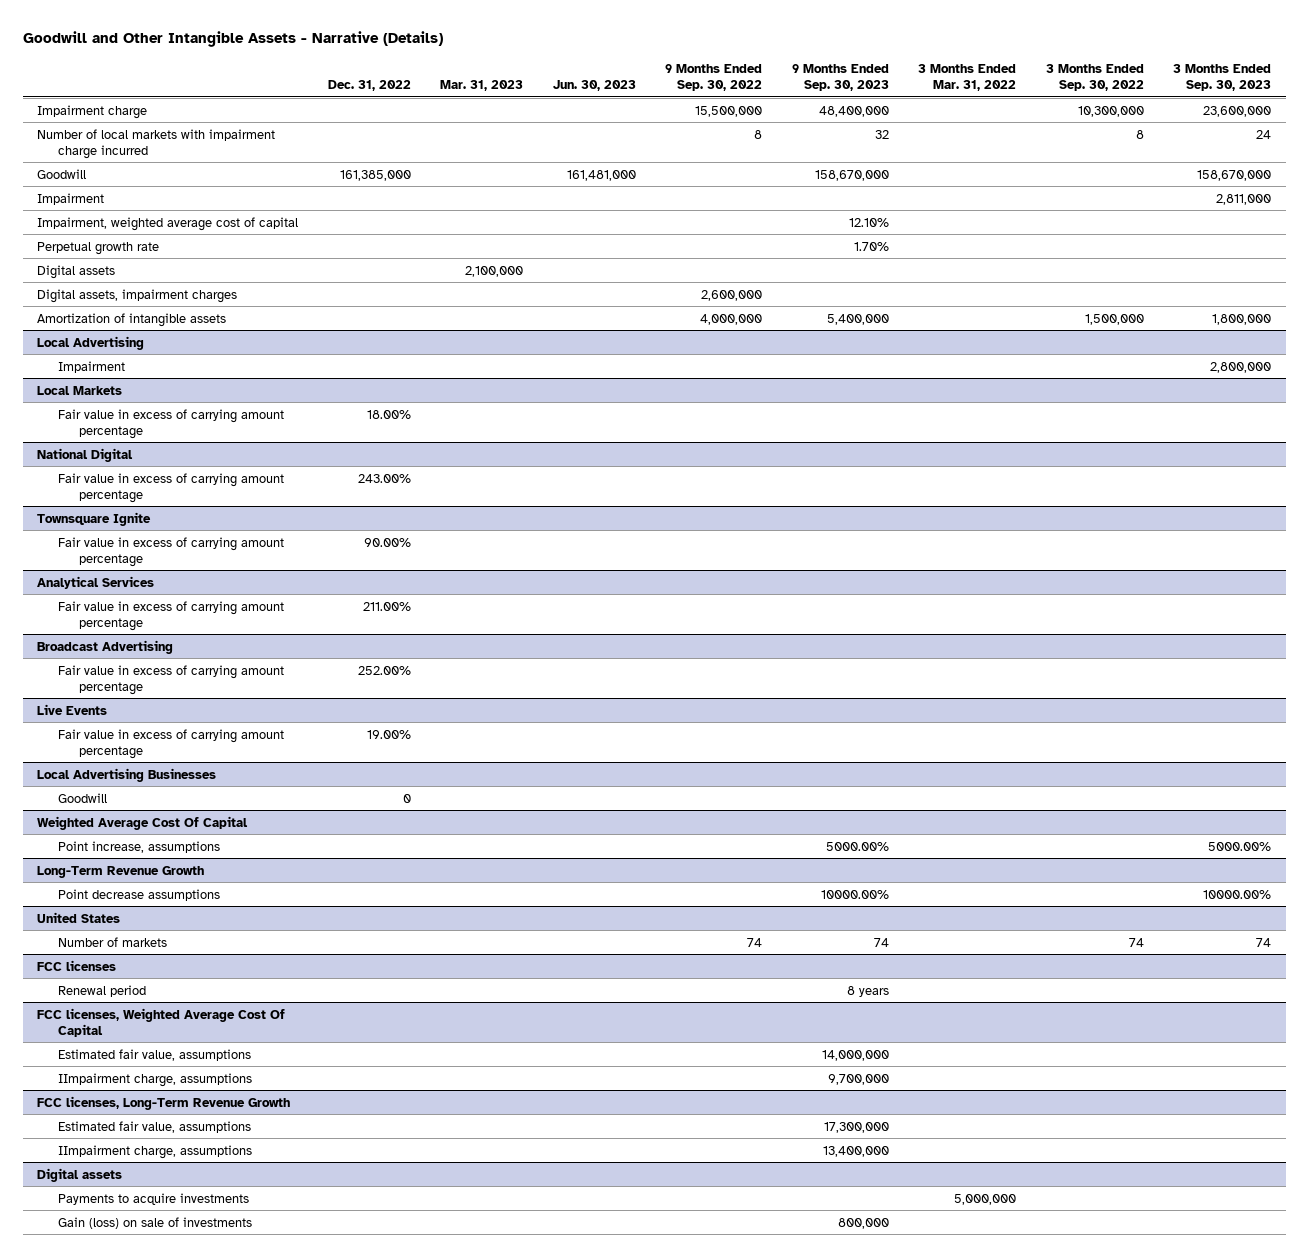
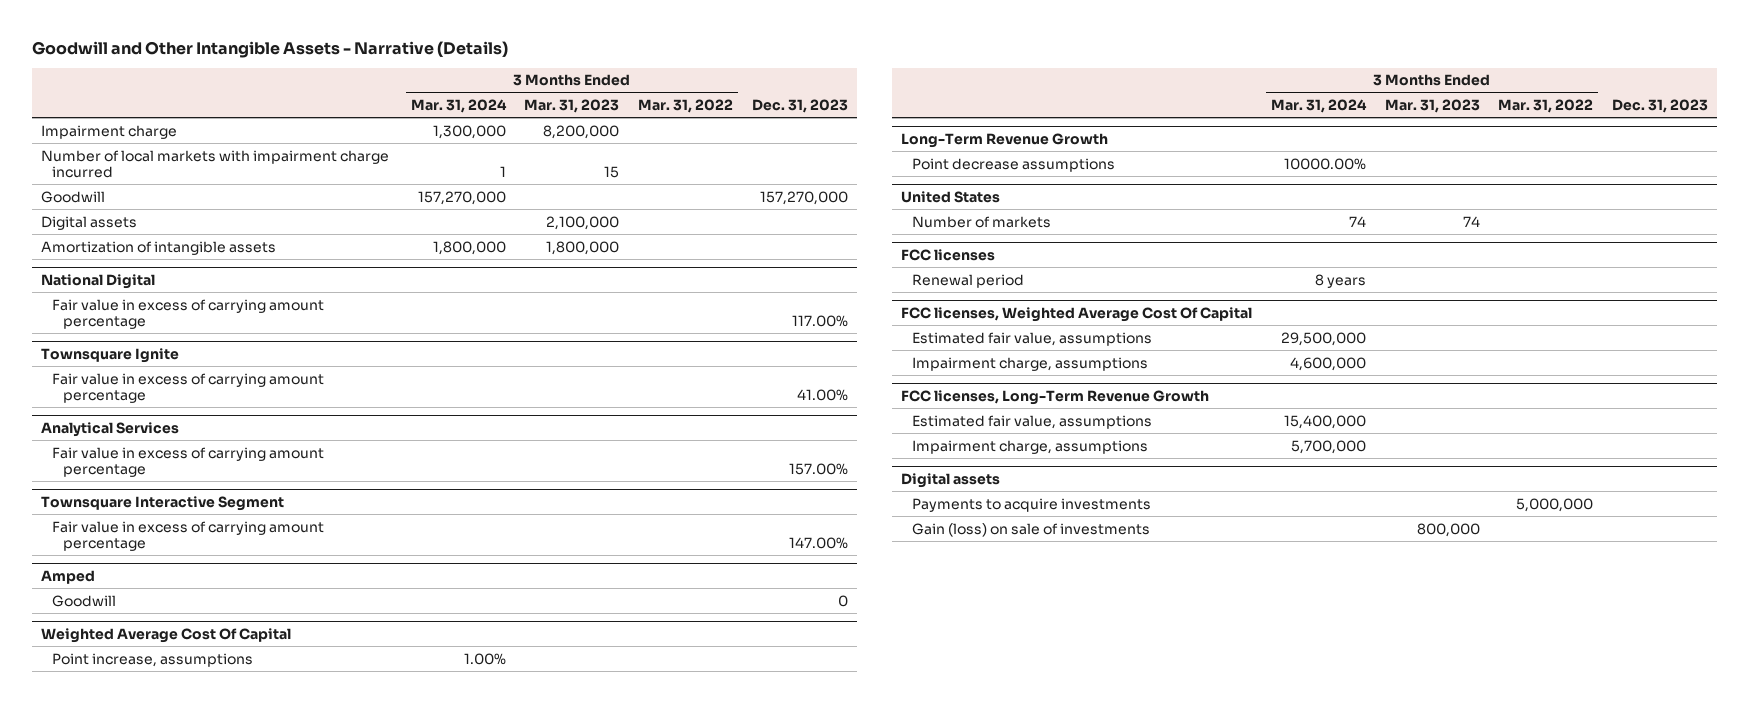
- | Dec. 31, 2022 | Mar. 31, 2023 | Jun. 30, 2023 | 9 Months Ended Sep. 30, 2022 | 9 Months Ended Sep. 30, 2023 | 3 Months Ended Mar. 31, 2022 | 3 Months Ended Sep. 30, 2022 | 3 Months Ended Sep. 30, 2023
+ | 3 Months Ended Mar. 31, 2024 | 3 Months Ended Mar. 31, 2023 | 3 Months Ended Mar. 31, 2022 | Dec. 31, 2023
- Impairment | | | | | | | | 2,811,000
- Impairment, weighted average cost of capital | | | | | 12.10% | | |
- Perpetual growth rate | | | | | 1.70% | | |
- Digital assets, impairment charges | | | | 2,600,000 | | | |
- Local Advertising
- Impairment | | | | | | | | 2,800,000
- Local Markets
- Fair value in excess of carrying amount percentage | 18.00% | | | | | | |
- Broadcast Advertising
+ Townsquare Interactive Segment
- Live Events
- Fair value in excess of carrying amount percentage | 19.00% | | | | | | |
- Local Advertising Businesses
- Goodwill | 0 | | | | | | |
+ Amped
+ Goodwill | | | | 0
@ FCC licenses, Weighted Average Cost Of Capital
- IImpairment charge, assumptions | | | | | 9,700,000 | | |
+ Impairment charge, assumptions | 4,600,000 | | |
@ FCC licenses, Long-Term Revenue Growth
- IImpairment charge, assumptions | | | | | 13,400,000 | | |
+ Impairment charge, assumptions | 5,700,000 | | |

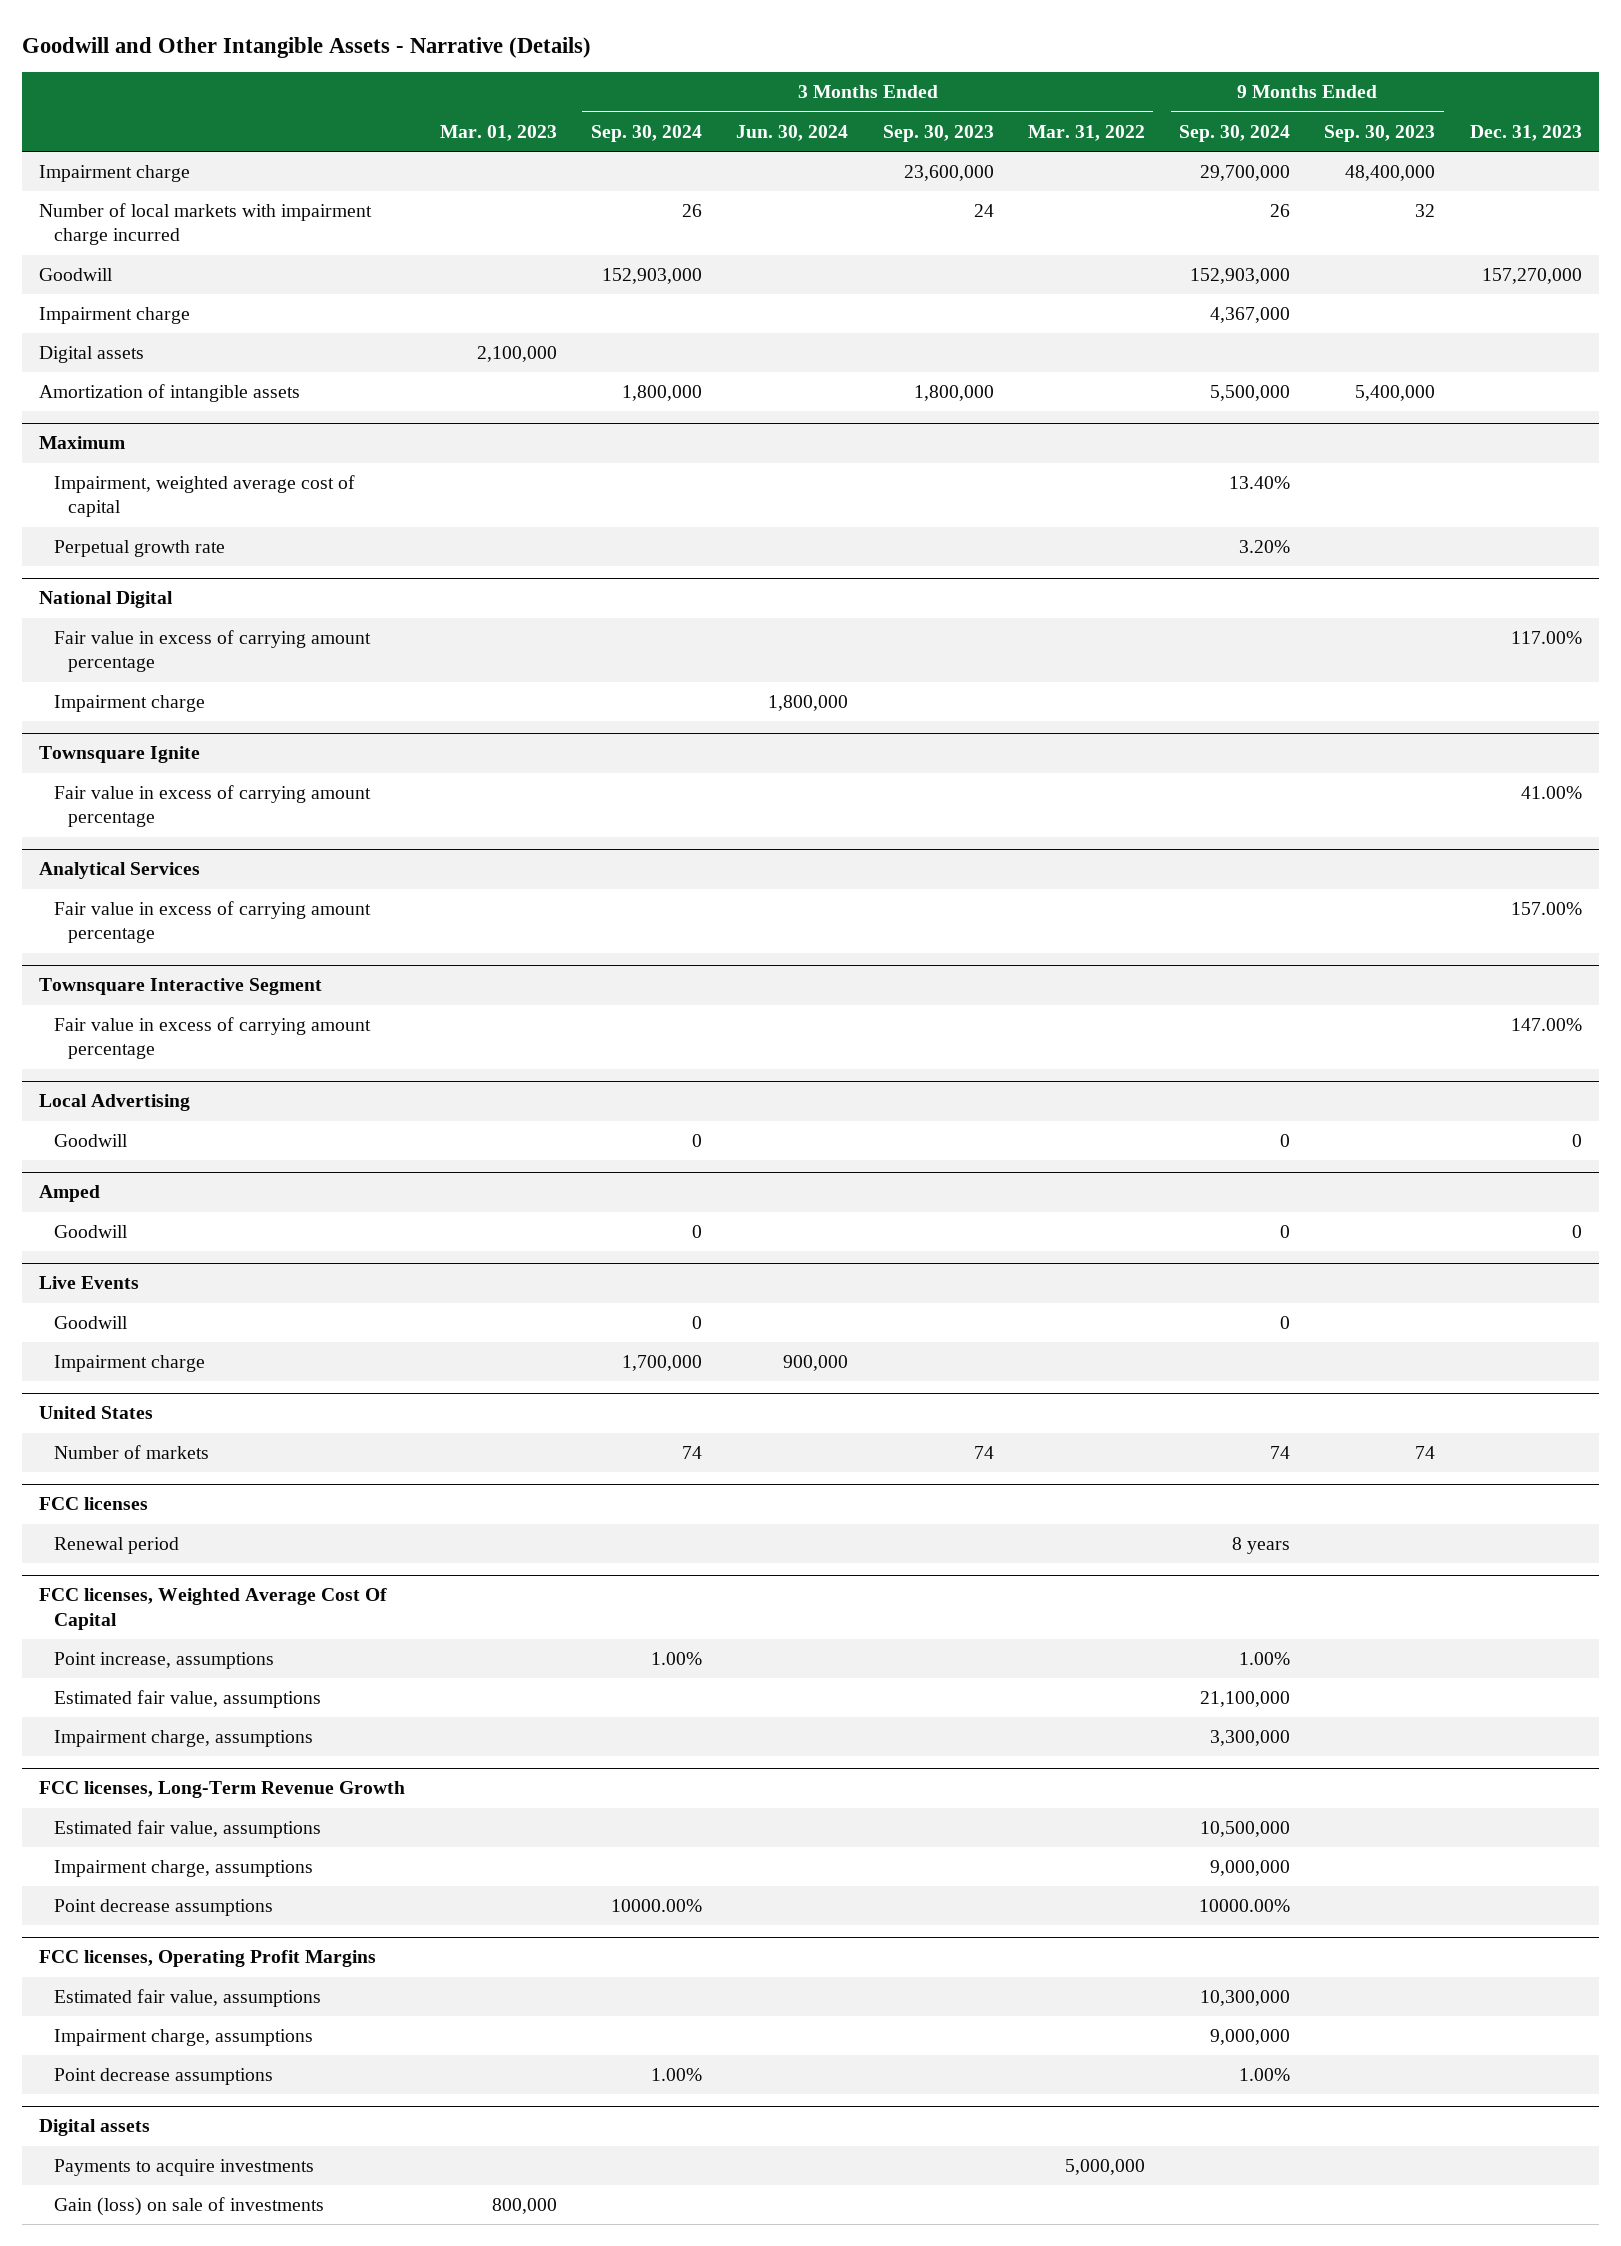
- | 3 Months Ended Mar. 31, 2024 | 3 Months Ended Mar. 31, 2023 | 3 Months Ended Mar. 31, 2022 | Dec. 31, 2023
+ | Mar. 01, 2023 | 3 Months Ended Sep. 30, 2024 | 3 Months Ended Jun. 30, 2024 | 3 Months Ended Sep. 30, 2023 | 3 Months Ended Mar. 31, 2022 | 9 Months Ended Sep. 30, 2024 | 9 Months Ended Sep. 30, 2023 | Dec. 31, 2023
+ Impairment charge | | | | | | 4,367,000 | |
+ Maximum
+ Impairment, weighted average cost of capital | | | | | | 13.40% | |
+ Perpetual growth rate | | | | | | 3.20% | |
@ National Digital
+ Impairment charge | | | 1,800,000 | | | | |
+ Local Advertising
+ Goodwill | | 0 | | | | 0 | | 0
- Weighted Average Cost Of Capital
- Point increase, assumptions | 1.00% | | |
- Long-Term Revenue Growth
- Point decrease assumptions | 10000.00% | | |
+ Live Events
+ Goodwill | | 0 | | | | 0 | |
+ Impairment charge | | 1,700,000 | 900,000 | | | | |
@ FCC licenses, Weighted Average Cost Of Capital
+ Point increase, assumptions | | 1.00% | | | | 1.00% | |
@ FCC licenses, Long-Term Revenue Growth
+ Point decrease assumptions | | 10000.00% | | | | 10000.00% | |
+ FCC licenses, Operating Profit Margins
+ Estimated fair value, assumptions | | | | | | 10,300,000 | |
+ Impairment charge, assumptions | | | | | | 9,000,000 | |
+ Point decrease assumptions | | 1.00% | | | | 1.00% | |

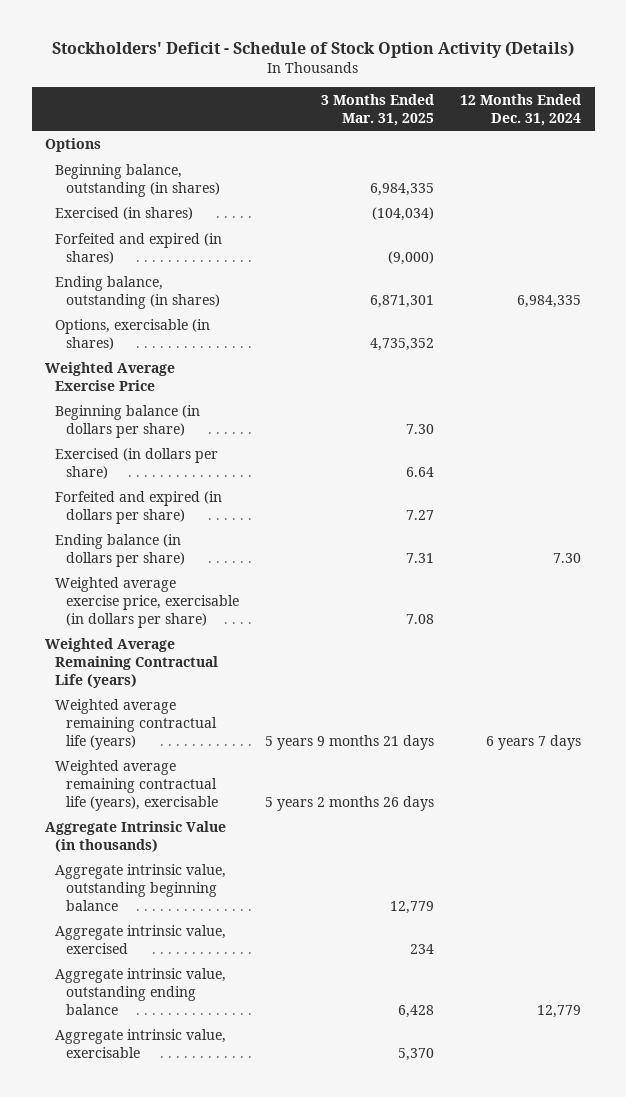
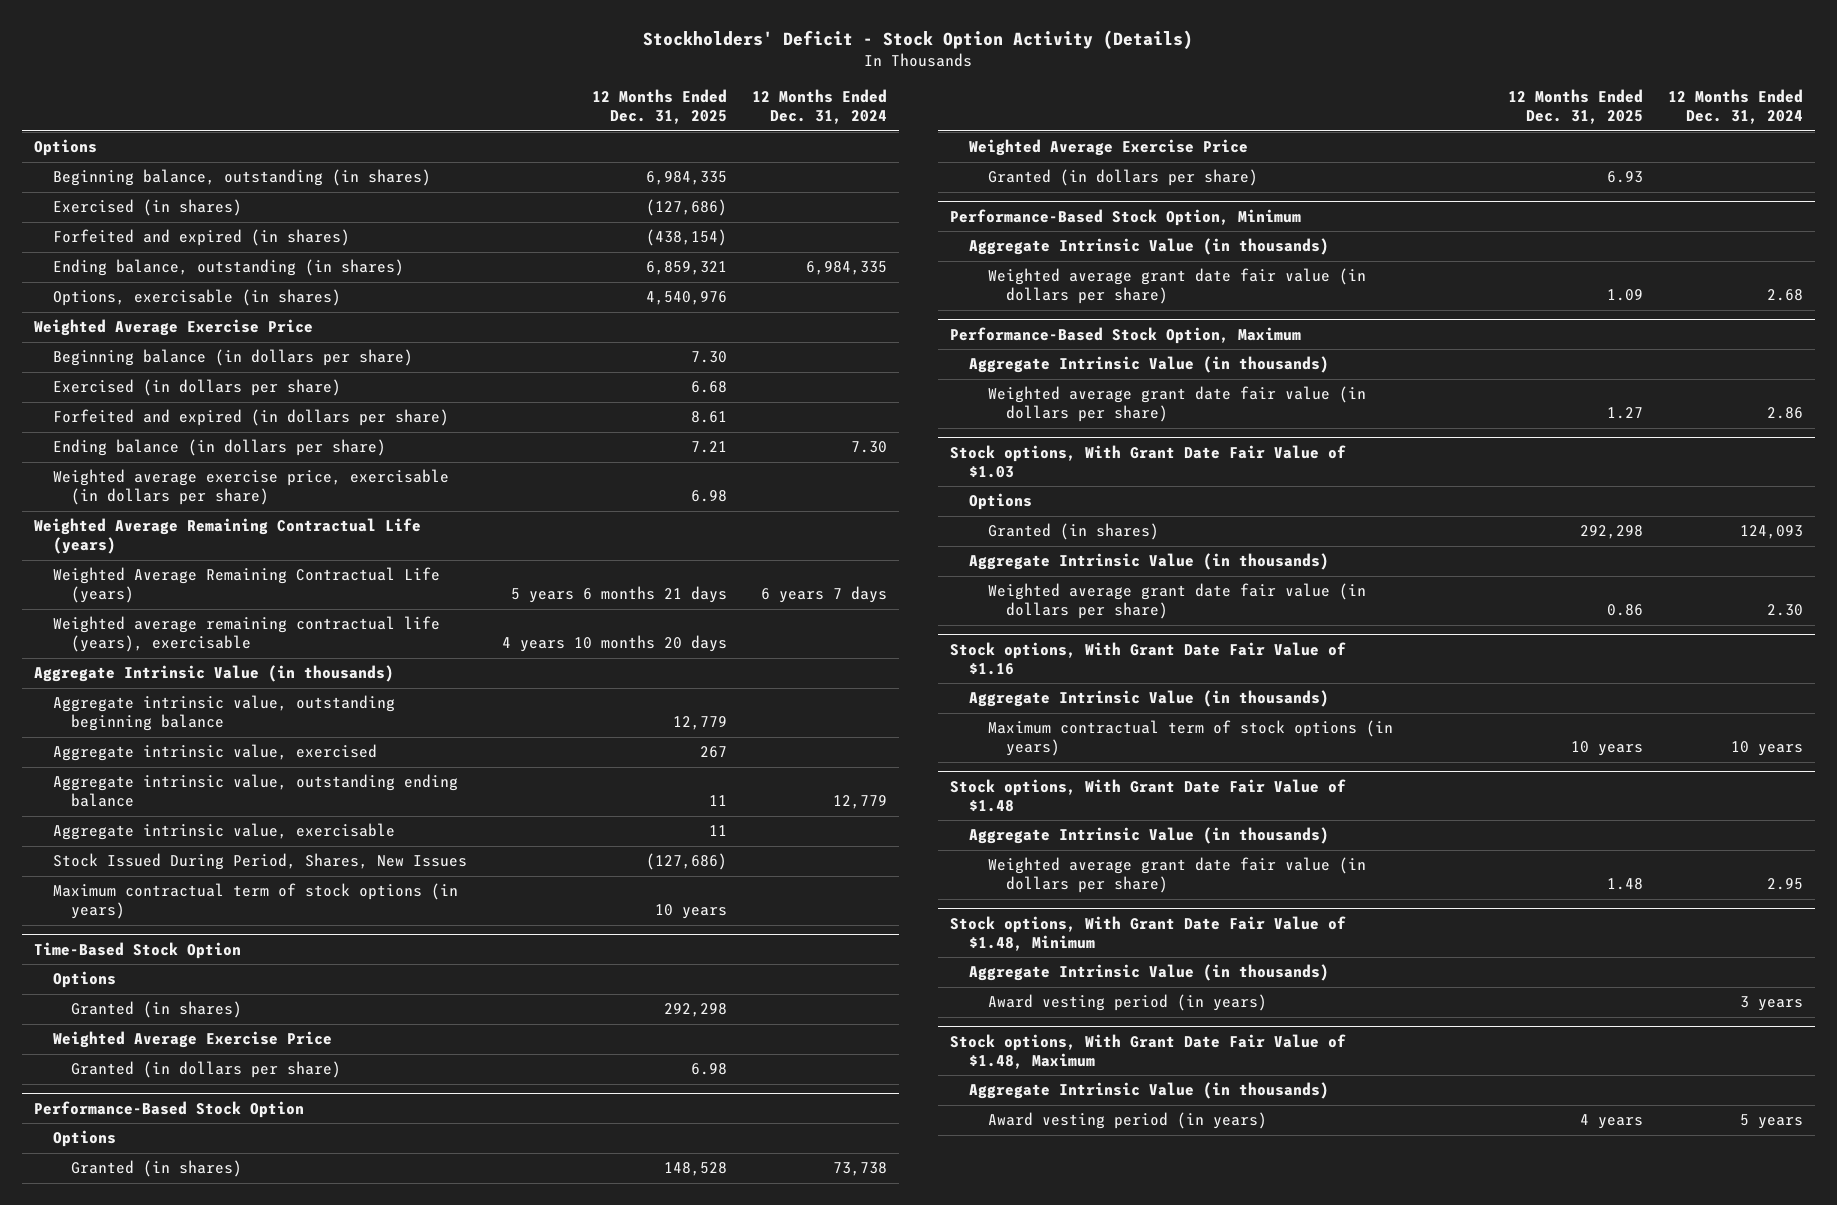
- Stockholders' Deficit - Schedule of Stock Option Activity (Details)
+ Stockholders' Deficit - Stock Option Activity (Details)
- | 3 Months Ended Mar. 31, 2025 | 12 Months Ended Dec. 31, 2024
+ | 12 Months Ended Dec. 31, 2025 | 12 Months Ended Dec. 31, 2024
- Weighted average remaining contractual life (years) | 5 years 9 months 21 days | 6 years 7 days
+ Weighted Average Remaining Contractual Life (years) | 5 years 6 months 21 days | 6 years 7 days
+ Stock Issued During Period, Shares, New Issues | (127,686) |
+ Maximum contractual term of stock options (in years) | 10 years |
+ Time-Based Stock Option
+ Options
+ Granted (in shares) | 292,298 |
+ Weighted Average Exercise Price
+ Granted (in dollars per share) | 6.98 |
+ Performance-Based Stock Option
+ Options
+ Granted (in shares) | 148,528 | 73,738
+ Weighted Average Exercise Price
+ Granted (in dollars per share) | 6.93 |
+ Performance-Based Stock Option, Minimum
+ Aggregate Intrinsic Value (in thousands)
+ Weighted average grant date fair value (in dollars per share) | 1.09 | 2.68
+ Performance-Based Stock Option, Maximum
+ Aggregate Intrinsic Value (in thousands)
+ Weighted average grant date fair value (in dollars per share) | 1.27 | 2.86
+ Stock options, With Grant Date Fair Value of $1.03
+ Options
+ Granted (in shares) | 292,298 | 124,093
+ Aggregate Intrinsic Value (in thousands)
+ Weighted average grant date fair value (in dollars per share) | 0.86 | 2.30
+ Stock options, With Grant Date Fair Value of $1.16
+ Aggregate Intrinsic Value (in thousands)
+ Maximum contractual term of stock options (in years) | 10 years | 10 years
+ Stock options, With Grant Date Fair Value of $1.48
+ Aggregate Intrinsic Value (in thousands)
+ Weighted average grant date fair value (in dollars per share) | 1.48 | 2.95
+ Stock options, With Grant Date Fair Value of $1.48, Minimum
+ Aggregate Intrinsic Value (in thousands)
+ Award vesting period (in years) | | 3 years
+ Stock options, With Grant Date Fair Value of $1.48, Maximum
+ Aggregate Intrinsic Value (in thousands)
+ Award vesting period (in years) | 4 years | 5 years

